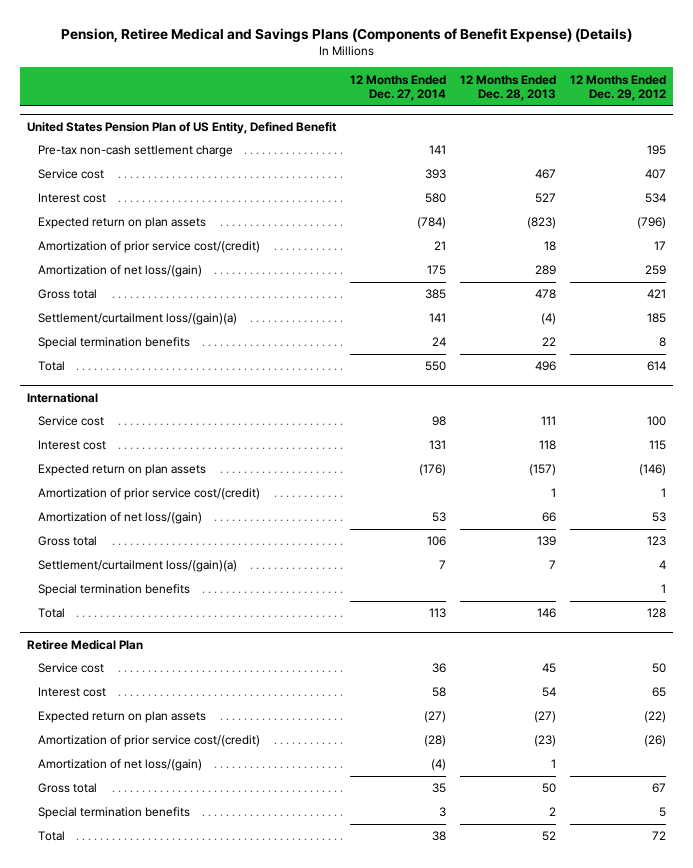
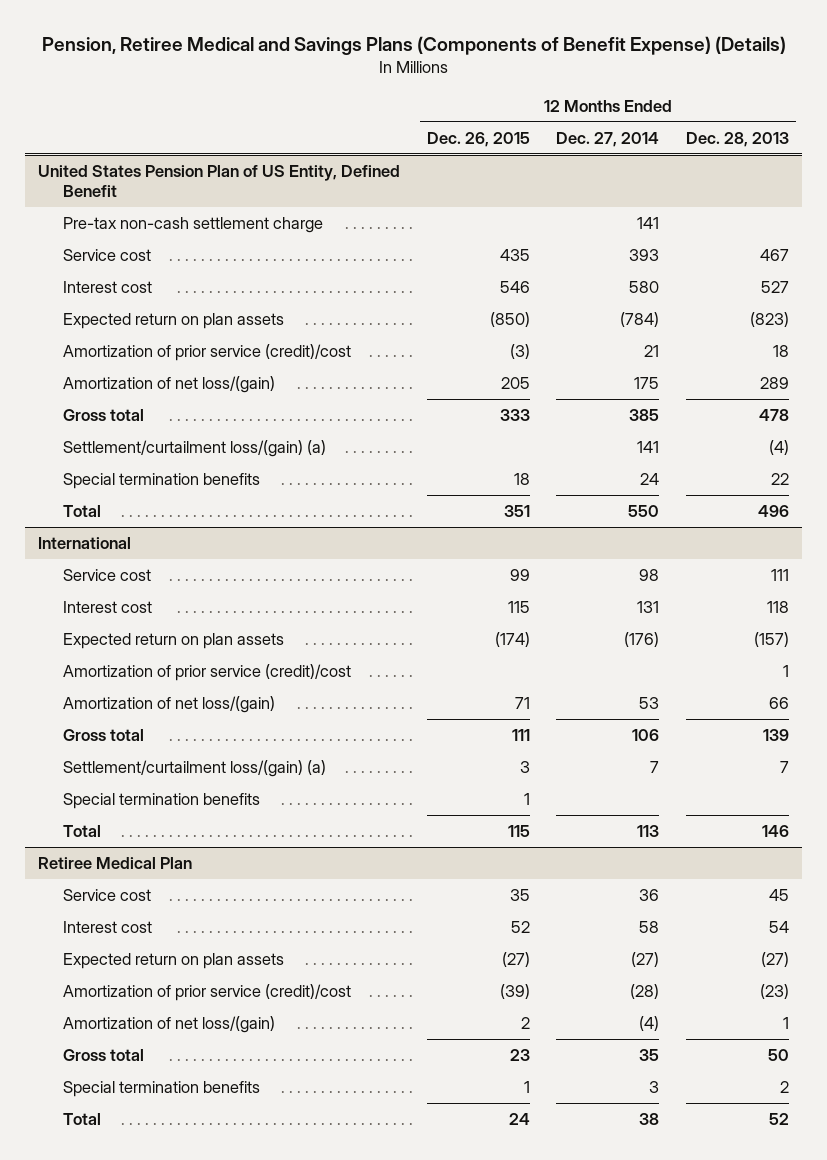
- | 12 Months Ended Dec. 27, 2014 | 12 Months Ended Dec. 28, 2013 | 12 Months Ended Dec. 29, 2012
+ | 12 Months Ended Dec. 26, 2015 | 12 Months Ended Dec. 27, 2014 | 12 Months Ended Dec. 28, 2013
@ United States Pension Plan of US Entity, Defined Benefit
- Amortization of prior service cost/(credit) | 21 | 18 | 17
+ Amortization of prior service (credit)/cost | (3) | 21 | 18
- Settlement/curtailment loss/(gain)(a) | 141 | (4) | 185
+ Settlement/curtailment loss/(gain) (a) | | 141 | (4)
@ International
- Amortization of prior service cost/(credit) | | 1 | 1
+ Amortization of prior service (credit)/cost | | | 1
- Settlement/curtailment loss/(gain)(a) | 7 | 7 | 4
+ Settlement/curtailment loss/(gain) (a) | 3 | 7 | 7
@ Retiree Medical Plan
- Amortization of prior service cost/(credit) | (28) | (23) | (26)
+ Amortization of prior service (credit)/cost | (39) | (28) | (23)

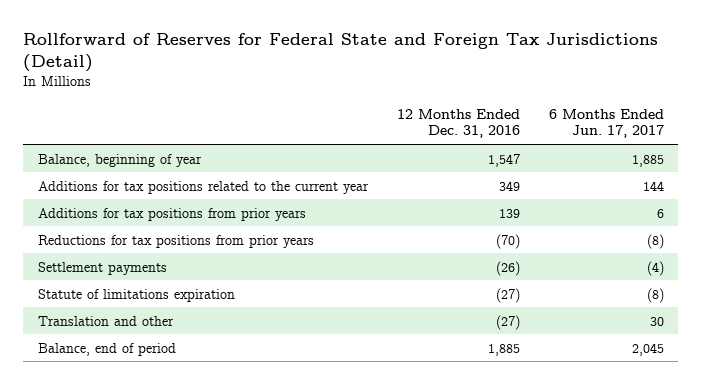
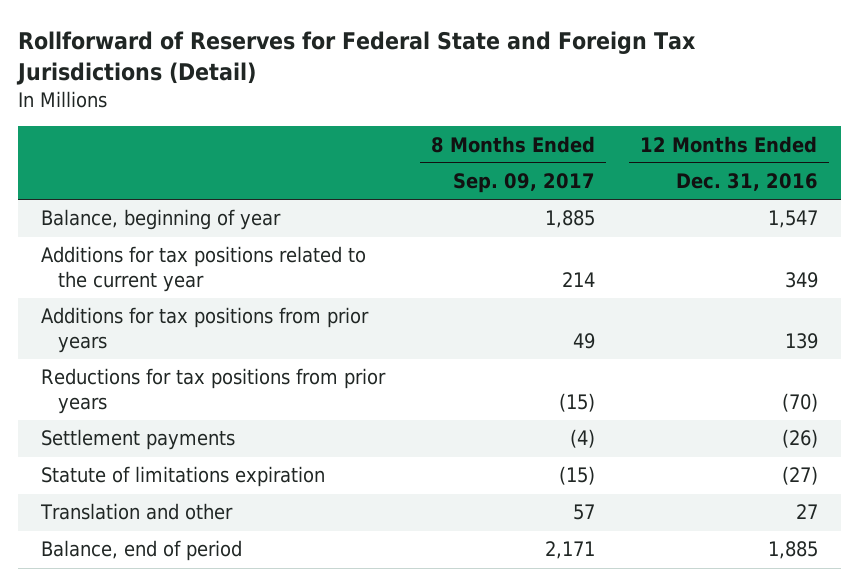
- | 12 Months Ended Dec. 31, 2016 | 6 Months Ended Jun. 17, 2017
+ | 8 Months Ended Sep. 09, 2017 | 12 Months Ended Dec. 31, 2016
- Translation and other | (27) | 30
+ Translation and other | 57 | 27

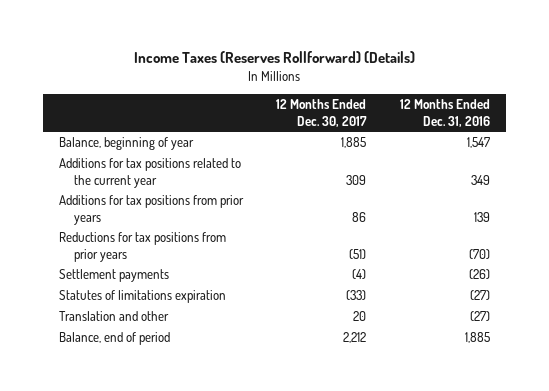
- Rollforward of Reserves for Federal State and Foreign Tax Jurisdictions (Detail)
+ Income Taxes (Reserves Rollforward) (Details)
- | 8 Months Ended Sep. 09, 2017 | 12 Months Ended Dec. 31, 2016
+ | 12 Months Ended Dec. 30, 2017 | 12 Months Ended Dec. 31, 2016
- Statute of limitations expiration | (15) | (27)
- Translation and other | 57 | 27
+ Statutes of limitations expiration | (33) | (27)
+ Translation and other | 20 | (27)

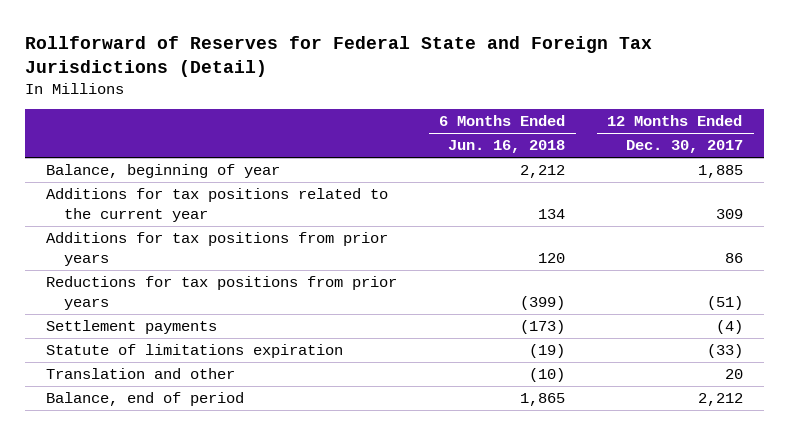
- Income Taxes (Reserves Rollforward) (Details)
+ Rollforward of Reserves for Federal State and Foreign Tax Jurisdictions (Detail)
- | 12 Months Ended Dec. 30, 2017 | 12 Months Ended Dec. 31, 2016
+ | 6 Months Ended Jun. 16, 2018 | 12 Months Ended Dec. 30, 2017
- Statutes of limitations expiration | (33) | (27)
+ Statute of limitations expiration | (19) | (33)

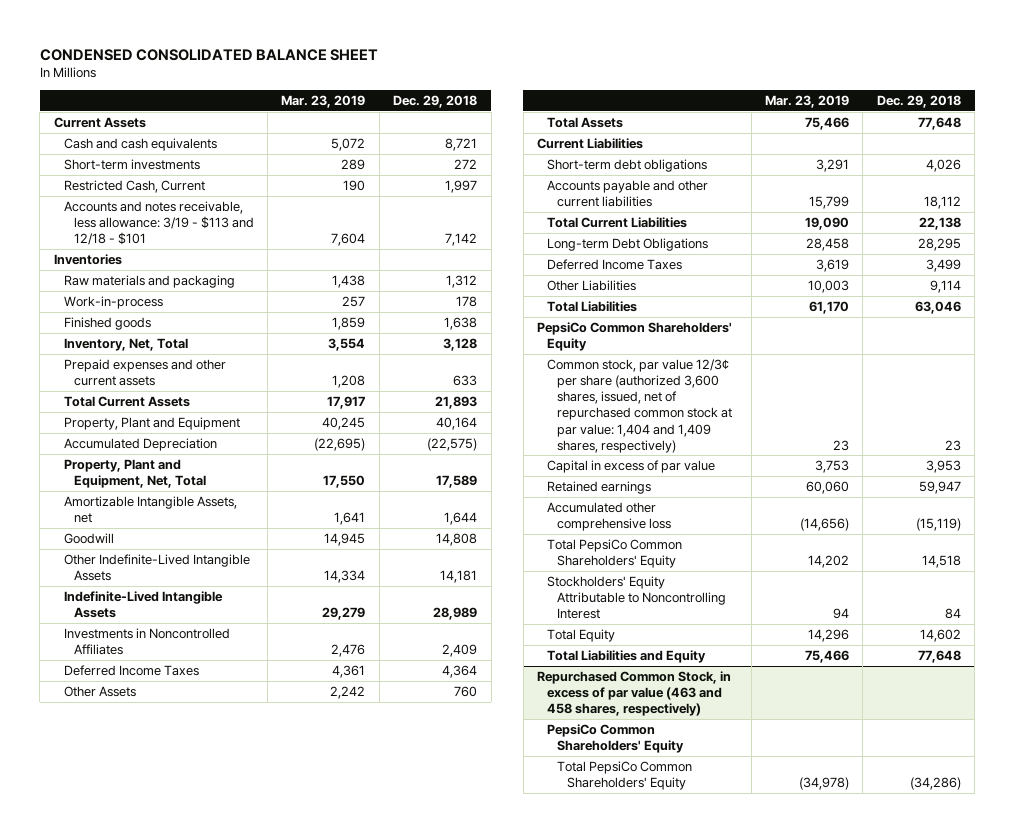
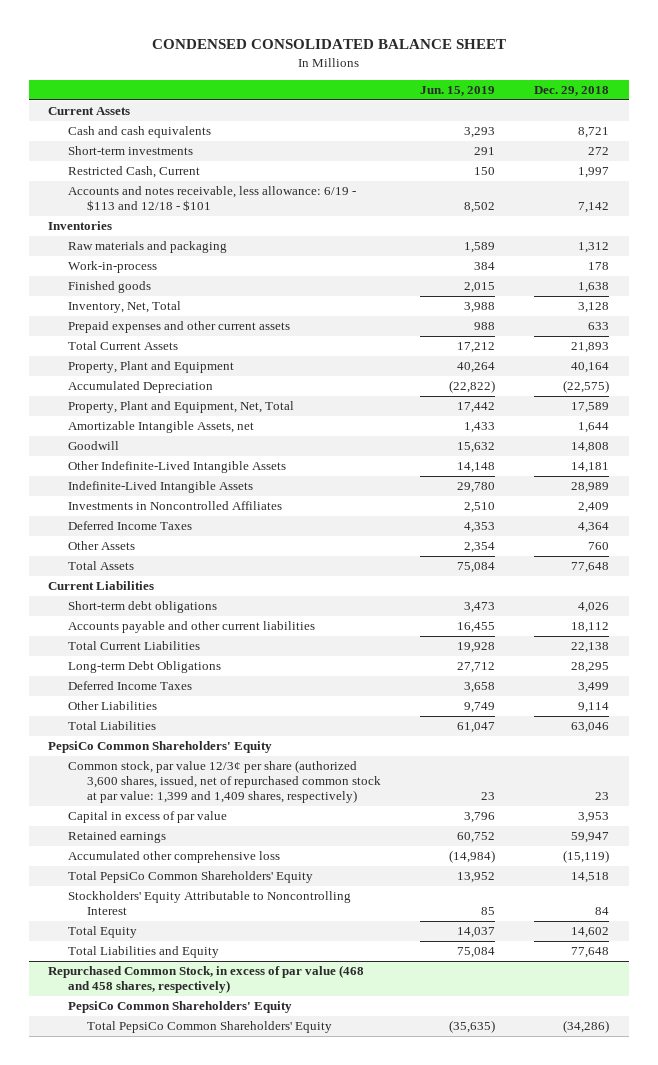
- | Mar. 23, 2019 | Dec. 29, 2018
+ | Jun. 15, 2019 | Dec. 29, 2018
- Accounts and notes receivable, less allowance: 3/19 - $113 and 12/18 - $101 | 7,604 | 7,142
+ Accounts and notes receivable, less allowance: 6/19 - $113 and 12/18 - $101 | 8,502 | 7,142
- Common stock, par value 12/3¢ per share (authorized 3,600 shares, issued, net of repurchased common stock at par value: 1,404 and 1,409 shares, respectively) | 23 | 23
+ Common stock, par value 12/3¢ per share (authorized 3,600 shares, issued, net of repurchased common stock at par value: 1,399 and 1,409 shares, respectively) | 23 | 23
- Repurchased Common Stock, in excess of par value (463 and 458 shares, respectively)
+ Repurchased Common Stock, in excess of par value (468 and 458 shares, respectively)

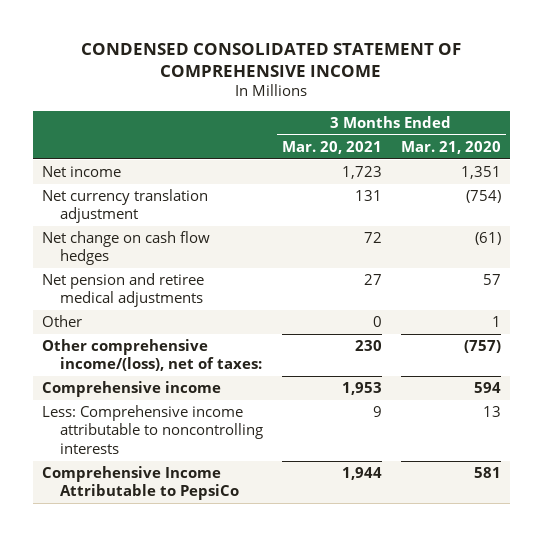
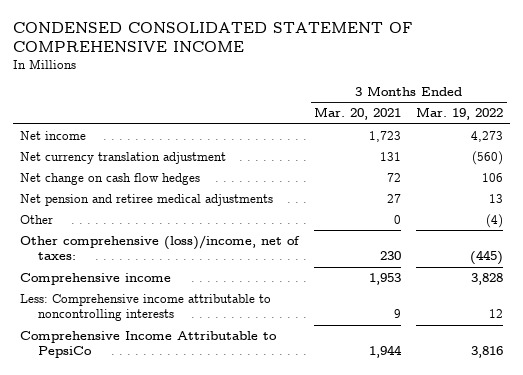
- | 3 Months Ended Mar. 20, 2021 | 3 Months Ended Mar. 21, 2020
+ | 3 Months Ended Mar. 20, 2021 | 3 Months Ended Mar. 19, 2022
- Other comprehensive income/(loss), net of taxes: | 230 | (757)
+ Other comprehensive (loss)/income, net of taxes: | 230 | (445)

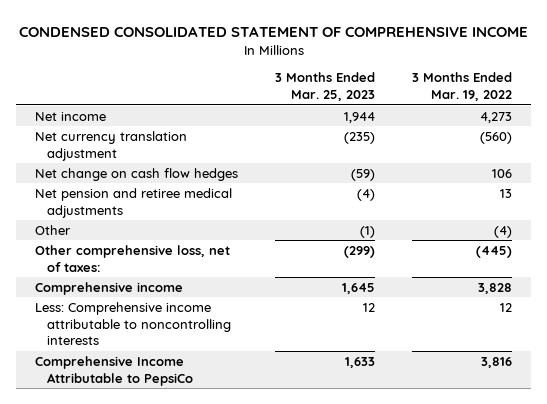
- | 3 Months Ended Mar. 20, 2021 | 3 Months Ended Mar. 19, 2022
+ | 3 Months Ended Mar. 25, 2023 | 3 Months Ended Mar. 19, 2022
- Other comprehensive (loss)/income, net of taxes: | 230 | (445)
+ Other comprehensive loss, net of taxes: | (299) | (445)

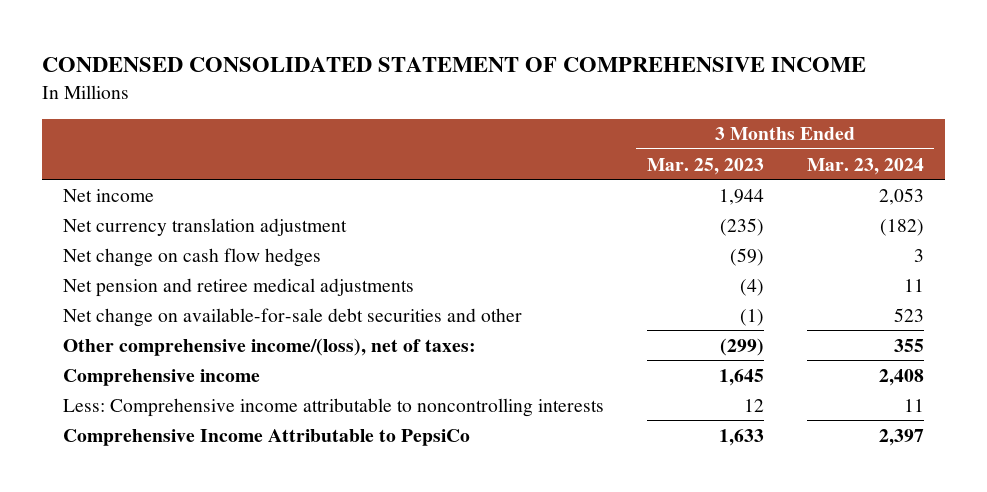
- | 3 Months Ended Mar. 25, 2023 | 3 Months Ended Mar. 19, 2022
+ | 3 Months Ended Mar. 25, 2023 | 3 Months Ended Mar. 23, 2024
- Other | (1) | (4)
- Other comprehensive loss, net of taxes: | (299) | (445)
+ Net change on available-for-sale debt securities and other | (1) | 523
+ Other comprehensive income/(loss), net of taxes: | (299) | 355

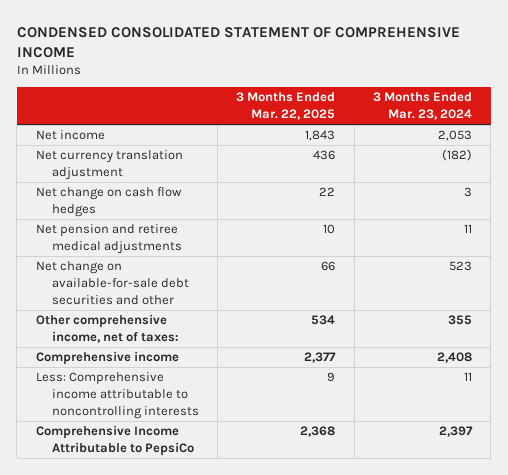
- | 3 Months Ended Mar. 25, 2023 | 3 Months Ended Mar. 23, 2024
+ | 3 Months Ended Mar. 22, 2025 | 3 Months Ended Mar. 23, 2024
- Other comprehensive income/(loss), net of taxes: | (299) | 355
+ Other comprehensive income, net of taxes: | 534 | 355

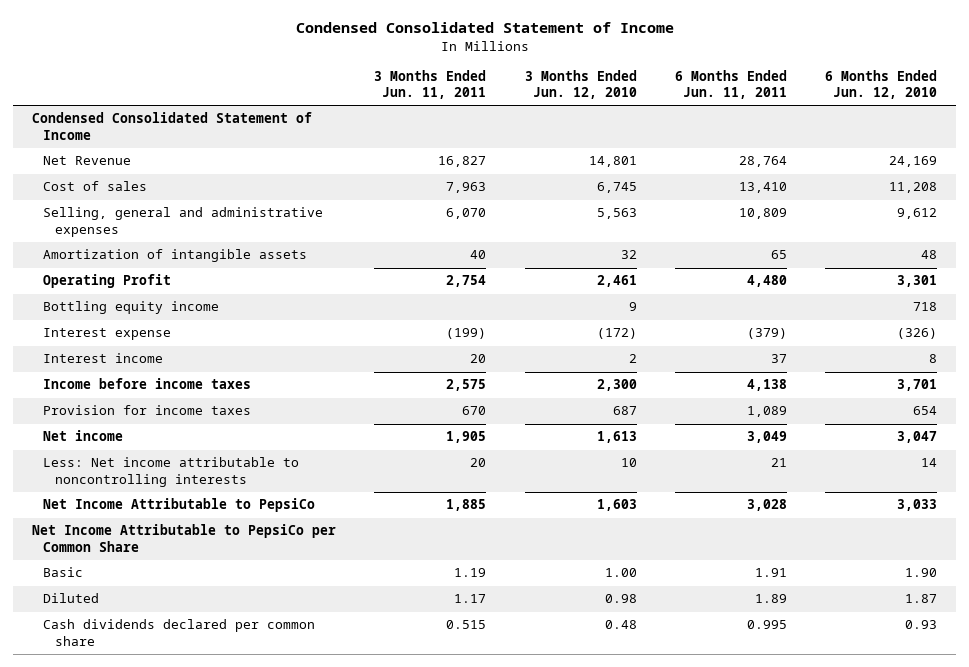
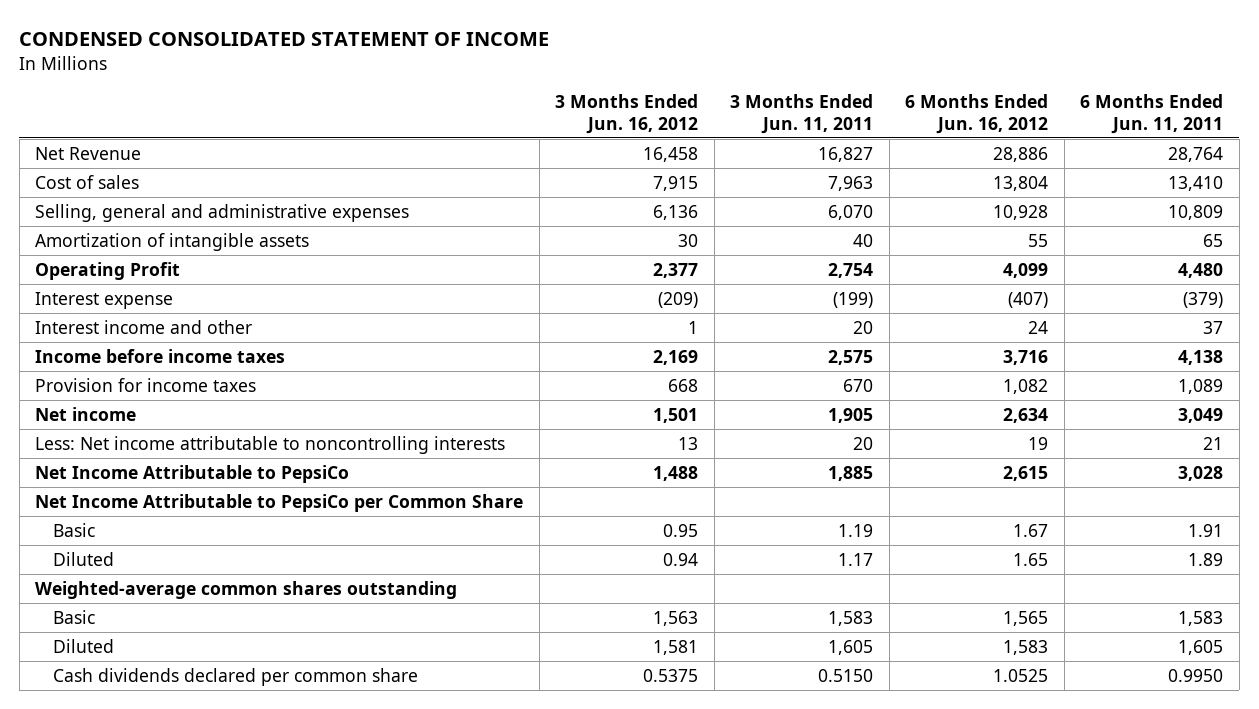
- Condensed Consolidated Statement of Income
+ CONDENSED CONSOLIDATED STATEMENT OF INCOME
- | 3 Months Ended Jun. 11, 2011 | 3 Months Ended Jun. 12, 2010 | 6 Months Ended Jun. 11, 2011 | 6 Months Ended Jun. 12, 2010
+ | 3 Months Ended Jun. 16, 2012 | 3 Months Ended Jun. 11, 2011 | 6 Months Ended Jun. 16, 2012 | 6 Months Ended Jun. 11, 2011
- Condensed Consolidated Statement of Income
- Bottling equity income | | 9 | | 718
- Interest income | 20 | 2 | 37 | 8
+ Interest income and other | 1 | 20 | 24 | 37
- Cash dividends declared per common share | 0.515 | 0.48 | 0.995 | 0.93
+ Weighted-average common shares outstanding
+ Basic | 1,563 | 1,583 | 1,565 | 1,583
+ Diluted | 1,581 | 1,605 | 1,583 | 1,605
+ Cash dividends declared per common share | 0.5375 | 0.5150 | 1.0525 | 0.9950

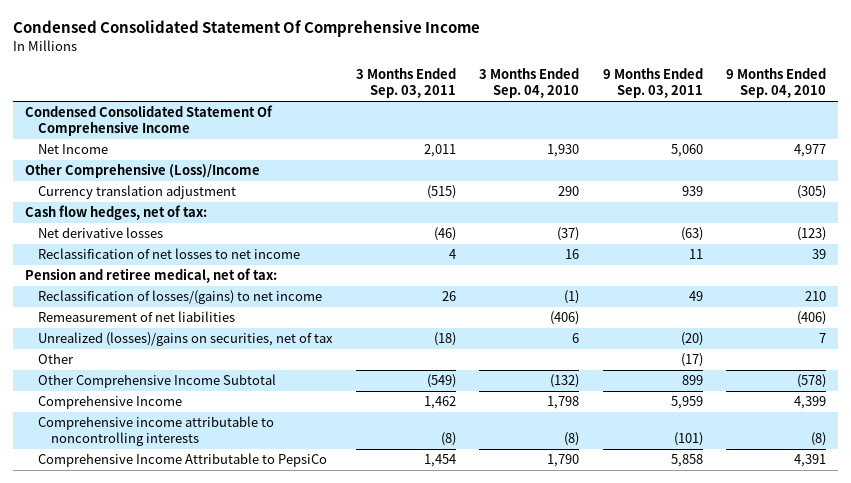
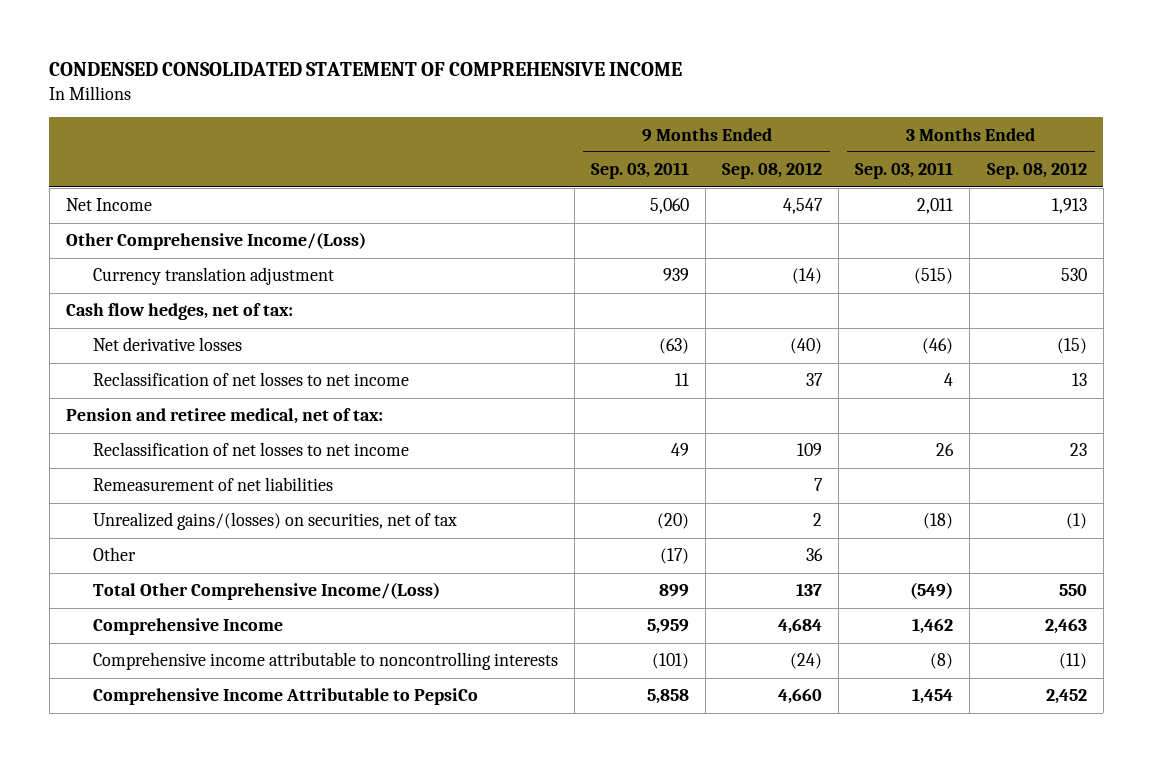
- Condensed Consolidated Statement Of Comprehensive Income
+ CONDENSED CONSOLIDATED STATEMENT OF COMPREHENSIVE INCOME
- | 3 Months Ended Sep. 03, 2011 | 3 Months Ended Sep. 04, 2010 | 9 Months Ended Sep. 03, 2011 | 9 Months Ended Sep. 04, 2010
+ | 9 Months Ended Sep. 03, 2011 | 9 Months Ended Sep. 08, 2012 | 3 Months Ended Sep. 03, 2011 | 3 Months Ended Sep. 08, 2012
- Condensed Consolidated Statement Of Comprehensive Income
- Other Comprehensive (Loss)/Income
+ Other Comprehensive Income/(Loss)
- Reclassification of losses/(gains) to net income | 26 | (1) | 49 | 210
+ Reclassification of net losses to net income | 49 | 109 | 26 | 23
- Unrealized (losses)/gains on securities, net of tax | (18) | 6 | (20) | 7
+ Unrealized gains/(losses) on securities, net of tax | (20) | 2 | (18) | (1)
- Other Comprehensive Income Subtotal | (549) | (132) | 899 | (578)
+ Total Other Comprehensive Income/(Loss) | 899 | 137 | (549) | 550

